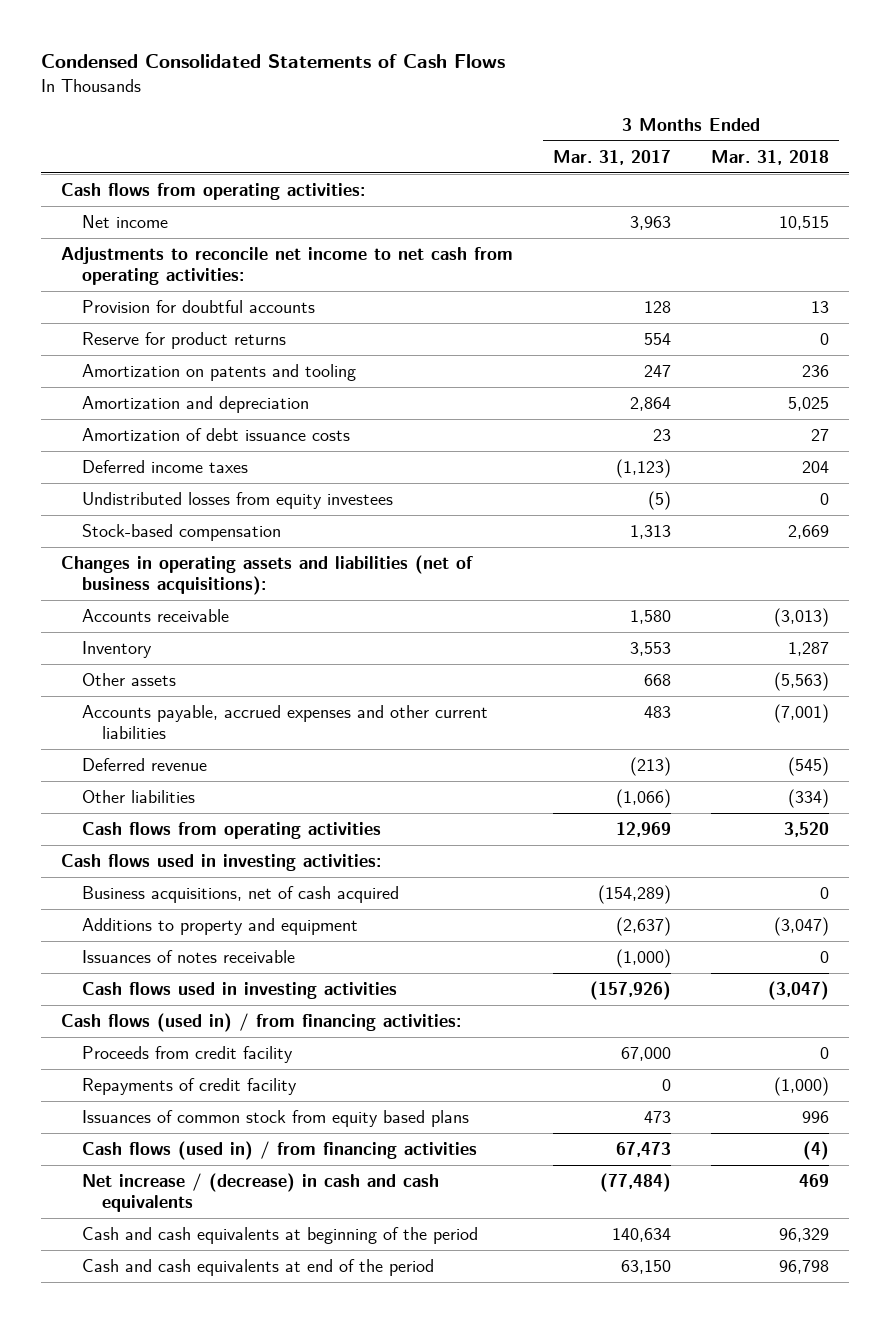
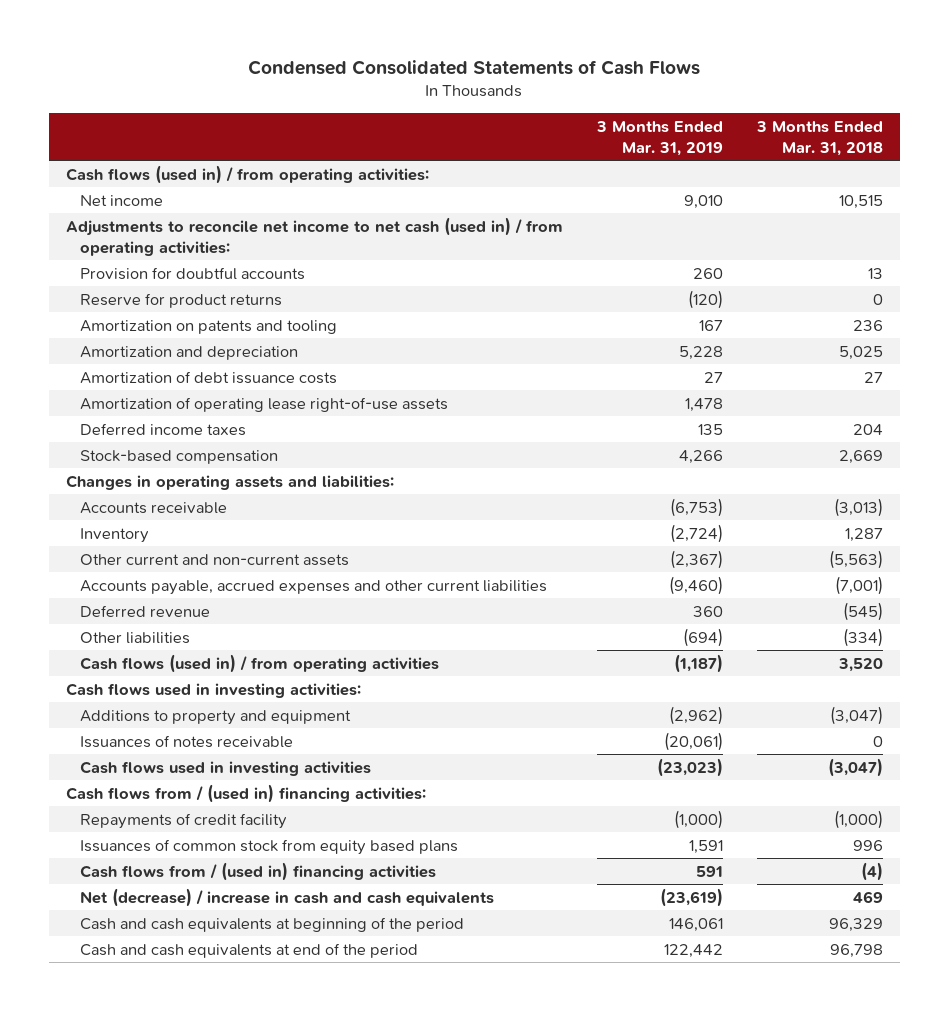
- | 3 Months Ended Mar. 31, 2017 | 3 Months Ended Mar. 31, 2018
+ | 3 Months Ended Mar. 31, 2019 | 3 Months Ended Mar. 31, 2018
- Cash flows from operating activities:
+ Cash flows (used in) / from operating activities:
- Adjustments to reconcile net income to net cash from operating activities:
+ Adjustments to reconcile net income to net cash (used in) / from operating activities:
+ Amortization of operating lease right-of-use assets | 1,478 |
- Undistributed losses from equity investees | (5) | 0
- Changes in operating assets and liabilities (net of business acquisitions):
+ Changes in operating assets and liabilities:
- Other assets | 668 | (5,563)
+ Other current and non-current assets | (2,367) | (5,563)
- Cash flows from operating activities | 12,969 | 3,520
+ Cash flows (used in) / from operating activities | (1,187) | 3,520
- Business acquisitions, net of cash acquired | (154,289) | 0
- Cash flows (used in) / from financing activities:
- Proceeds from credit facility | 67,000 | 0
+ Cash flows from / (used in) financing activities:
- Cash flows (used in) / from financing activities | 67,473 | (4)
- Net increase / (decrease) in cash and cash equivalents | (77,484) | 469
+ Cash flows from / (used in) financing activities | 591 | (4)
+ Net (decrease) / increase in cash and cash equivalents | (23,619) | 469

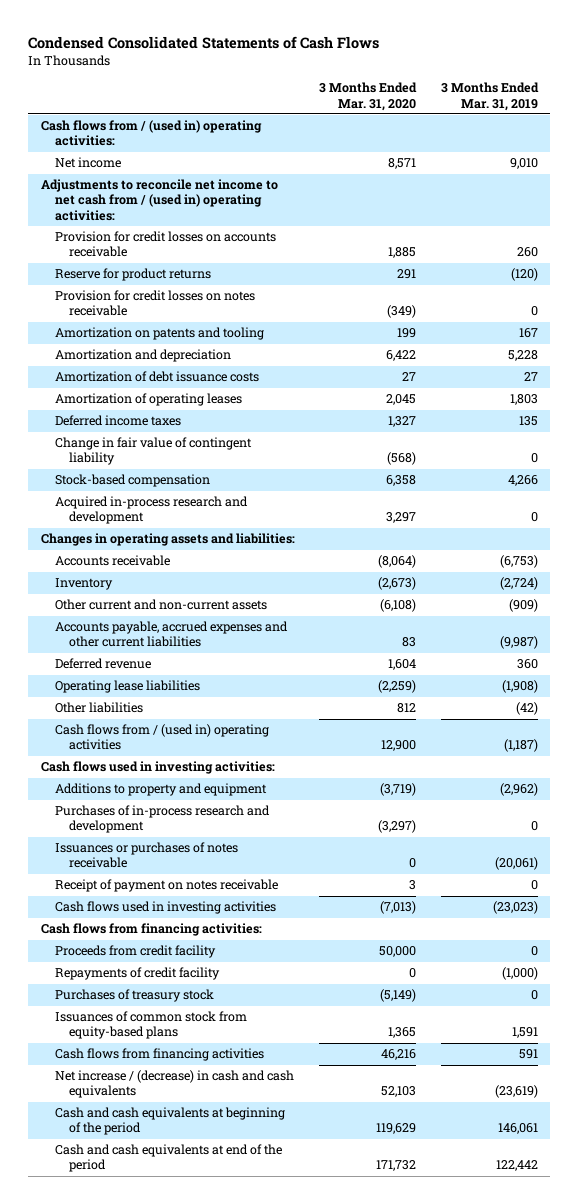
- | 3 Months Ended Mar. 31, 2019 | 3 Months Ended Mar. 31, 2018
+ | 3 Months Ended Mar. 31, 2020 | 3 Months Ended Mar. 31, 2019
- Cash flows (used in) / from operating activities:
+ Cash flows from / (used in) operating activities:
- Adjustments to reconcile net income to net cash (used in) / from operating activities:
- Provision for doubtful accounts | 260 | 13
+ Adjustments to reconcile net income to net cash from / (used in) operating activities:
+ Provision for credit losses on accounts receivable | 1,885 | 260
+ Provision for credit losses on notes receivable | (349) | 0
- Amortization of operating lease right-of-use assets | 1,478 |
+ Amortization of operating leases | 2,045 | 1,803
+ Change in fair value of contingent liability | (568) | 0
+ Acquired in-process research and development | 3,297 | 0
- Other current and non-current assets | (2,367) | (5,563)
- Accounts payable, accrued expenses and other current liabilities | (9,460) | (7,001)
+ Other current and non-current assets | (6,108) | (909)
+ Accounts payable, accrued expenses and other current liabilities | 83 | (9,987)
- Other liabilities | (694) | (334)
- Cash flows (used in) / from operating activities | (1,187) | 3,520
+ Operating lease liabilities | (2,259) | (1,908)
+ Other liabilities | 812 | (42)
+ Cash flows from / (used in) operating activities | 12,900 | (1,187)
- Issuances of notes receivable | (20,061) | 0
+ Purchases of in-process research and development | (3,297) | 0
+ Issuances or purchases of notes receivable | 0 | (20,061)
+ Receipt of payment on notes receivable | 3 | 0
- Cash flows from / (used in) financing activities:
+ Cash flows from financing activities:
+ Proceeds from credit facility | 50,000 | 0
- Issuances of common stock from equity based plans | 1,591 | 996
- Cash flows from / (used in) financing activities | 591 | (4)
- Net (decrease) / increase in cash and cash equivalents | (23,619) | 469
+ Purchases of treasury stock | (5,149) | 0
+ Issuances of common stock from equity-based plans | 1,365 | 1,591
+ Cash flows from financing activities | 46,216 | 591
+ Net increase / (decrease) in cash and cash equivalents | 52,103 | (23,619)

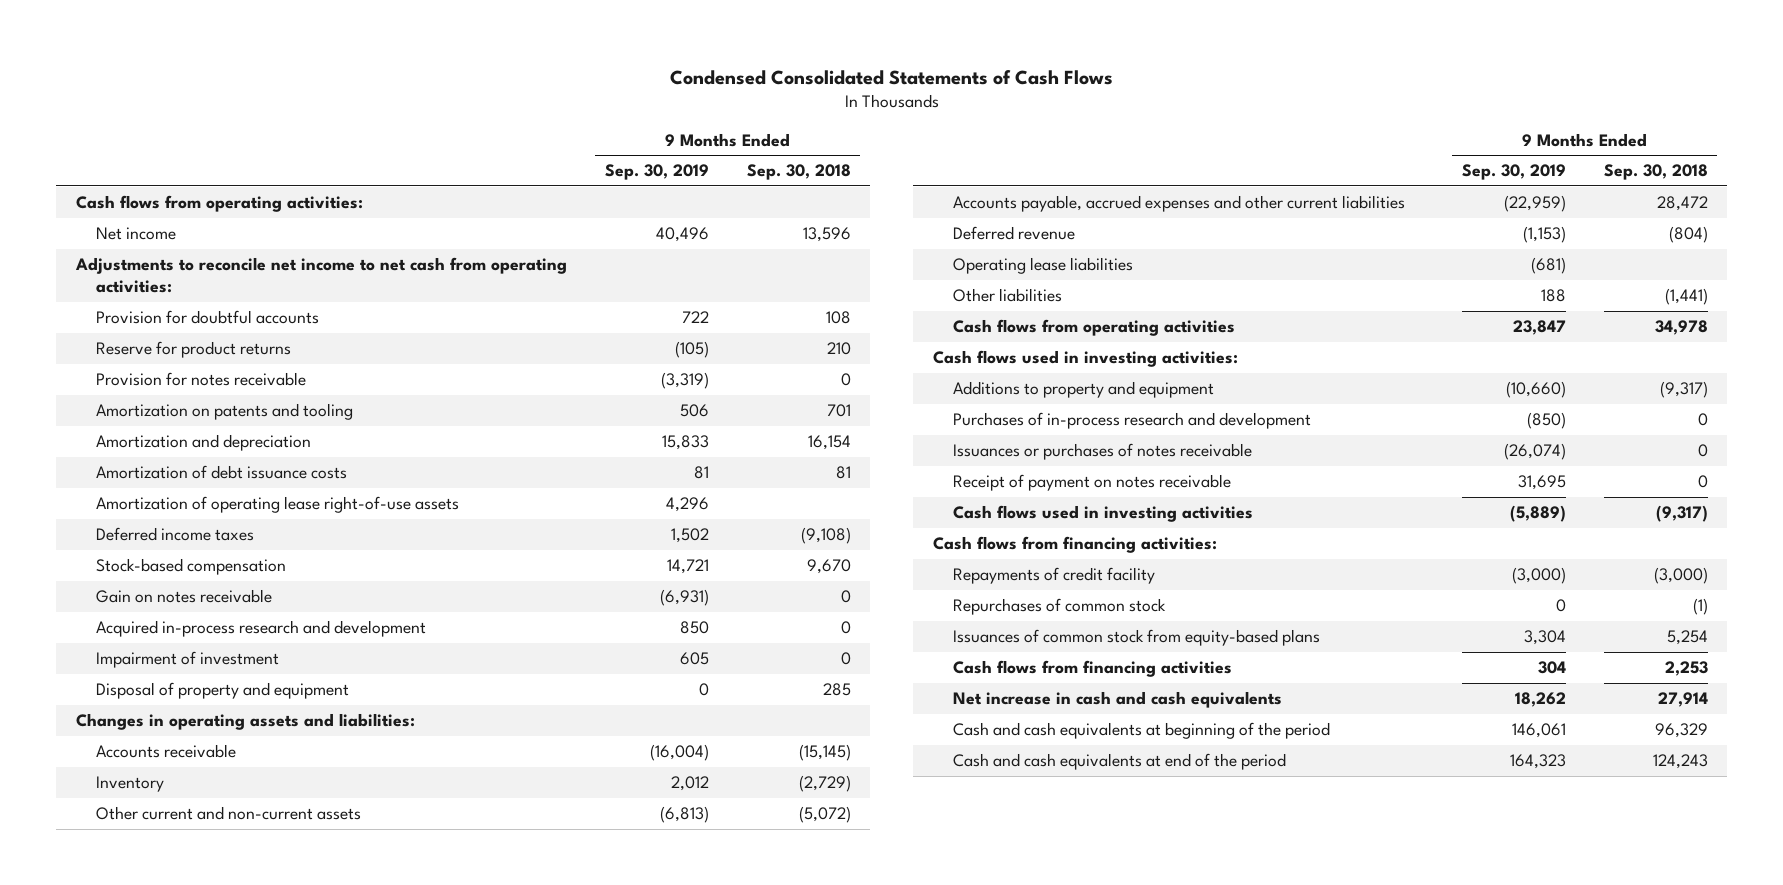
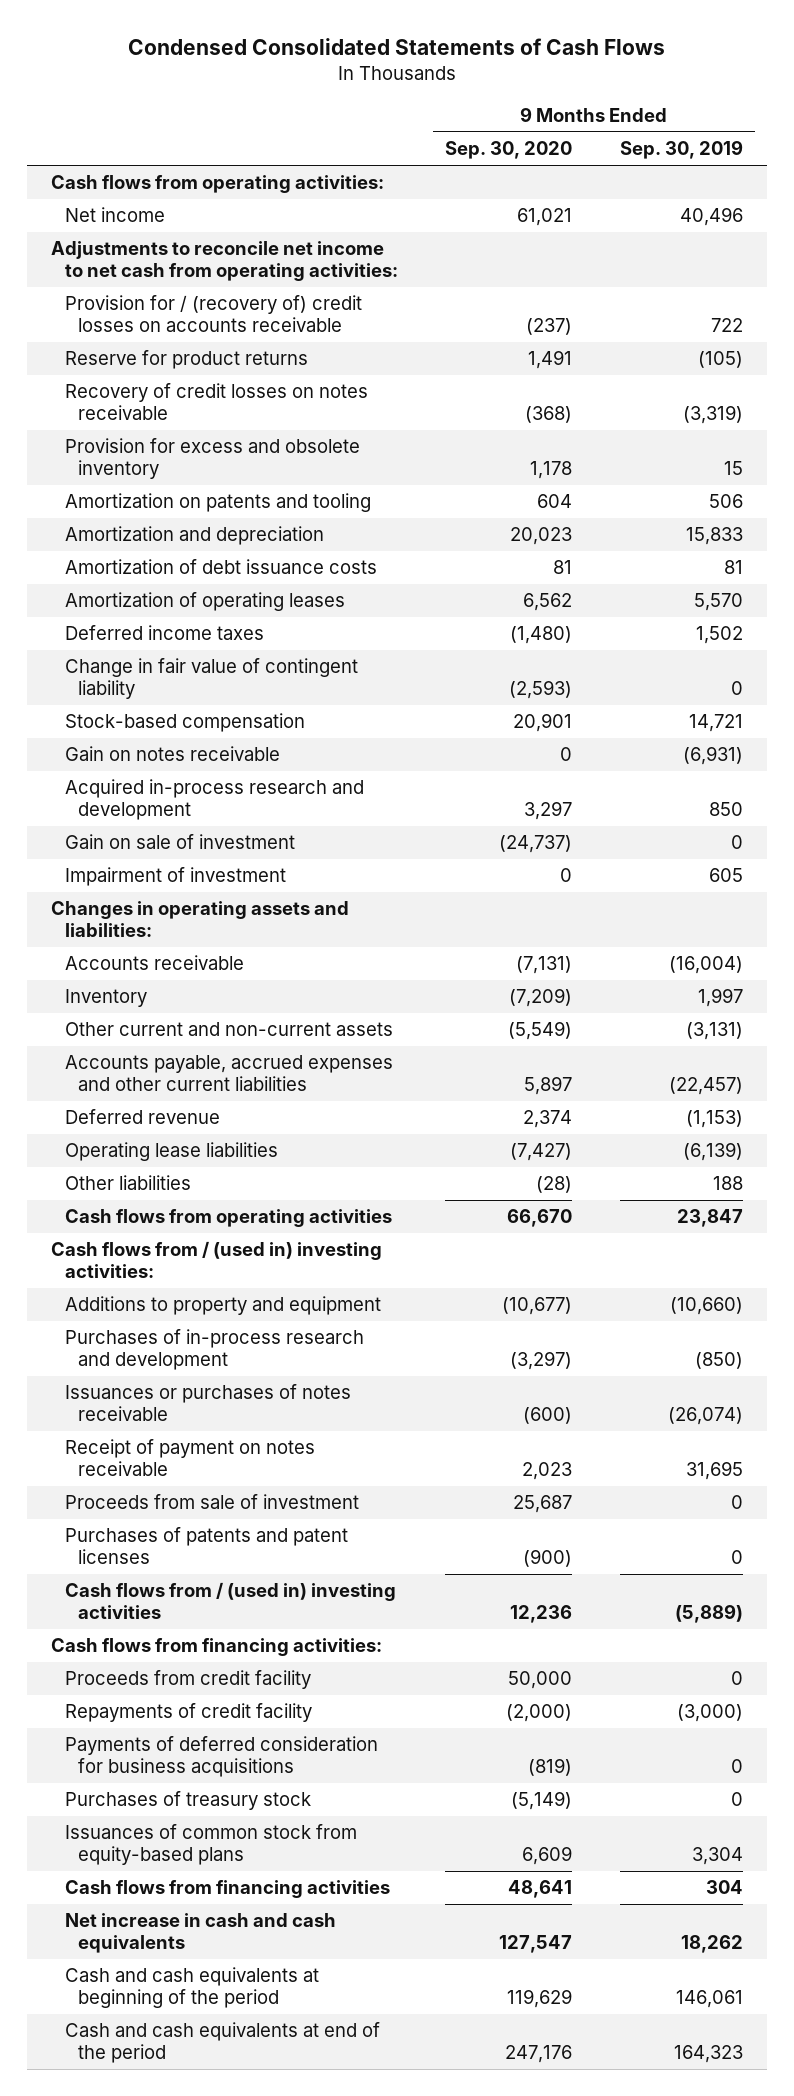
- | 9 Months Ended Sep. 30, 2019 | 9 Months Ended Sep. 30, 2018
+ | 9 Months Ended Sep. 30, 2020 | 9 Months Ended Sep. 30, 2019
- Provision for doubtful accounts | 722 | 108
+ Provision for / (recovery of) credit losses on accounts receivable | (237) | 722
- Provision for notes receivable | (3,319) | 0
+ Recovery of credit losses on notes receivable | (368) | (3,319)
+ Provision for excess and obsolete inventory | 1,178 | 15
- Amortization of operating lease right-of-use assets | 4,296 |
+ Amortization of operating leases | 6,562 | 5,570
+ Change in fair value of contingent liability | (2,593) | 0
+ Gain on sale of investment | (24,737) | 0
- Disposal of property and equipment | 0 | 285
- Inventory | 2,012 | (2,729)
- Other current and non-current assets | (6,813) | (5,072)
- Accounts payable, accrued expenses and other current liabilities | (22,959) | 28,472
+ Inventory | (7,209) | 1,997
+ Other current and non-current assets | (5,549) | (3,131)
+ Accounts payable, accrued expenses and other current liabilities | 5,897 | (22,457)
- Operating lease liabilities | (681) |
+ Operating lease liabilities | (7,427) | (6,139)
- Cash flows used in investing activities:
+ Cash flows from / (used in) investing activities:
- Cash flows used in investing activities | (5,889) | (9,317)
+ Proceeds from sale of investment | 25,687 | 0
+ Purchases of patents and patent licenses | (900) | 0
+ Cash flows from / (used in) investing activities | 12,236 | (5,889)
+ Proceeds from credit facility | 50,000 | 0
- Repurchases of common stock | 0 | (1)
+ Payments of deferred consideration for business acquisitions | (819) | 0
+ Purchases of treasury stock | (5,149) | 0

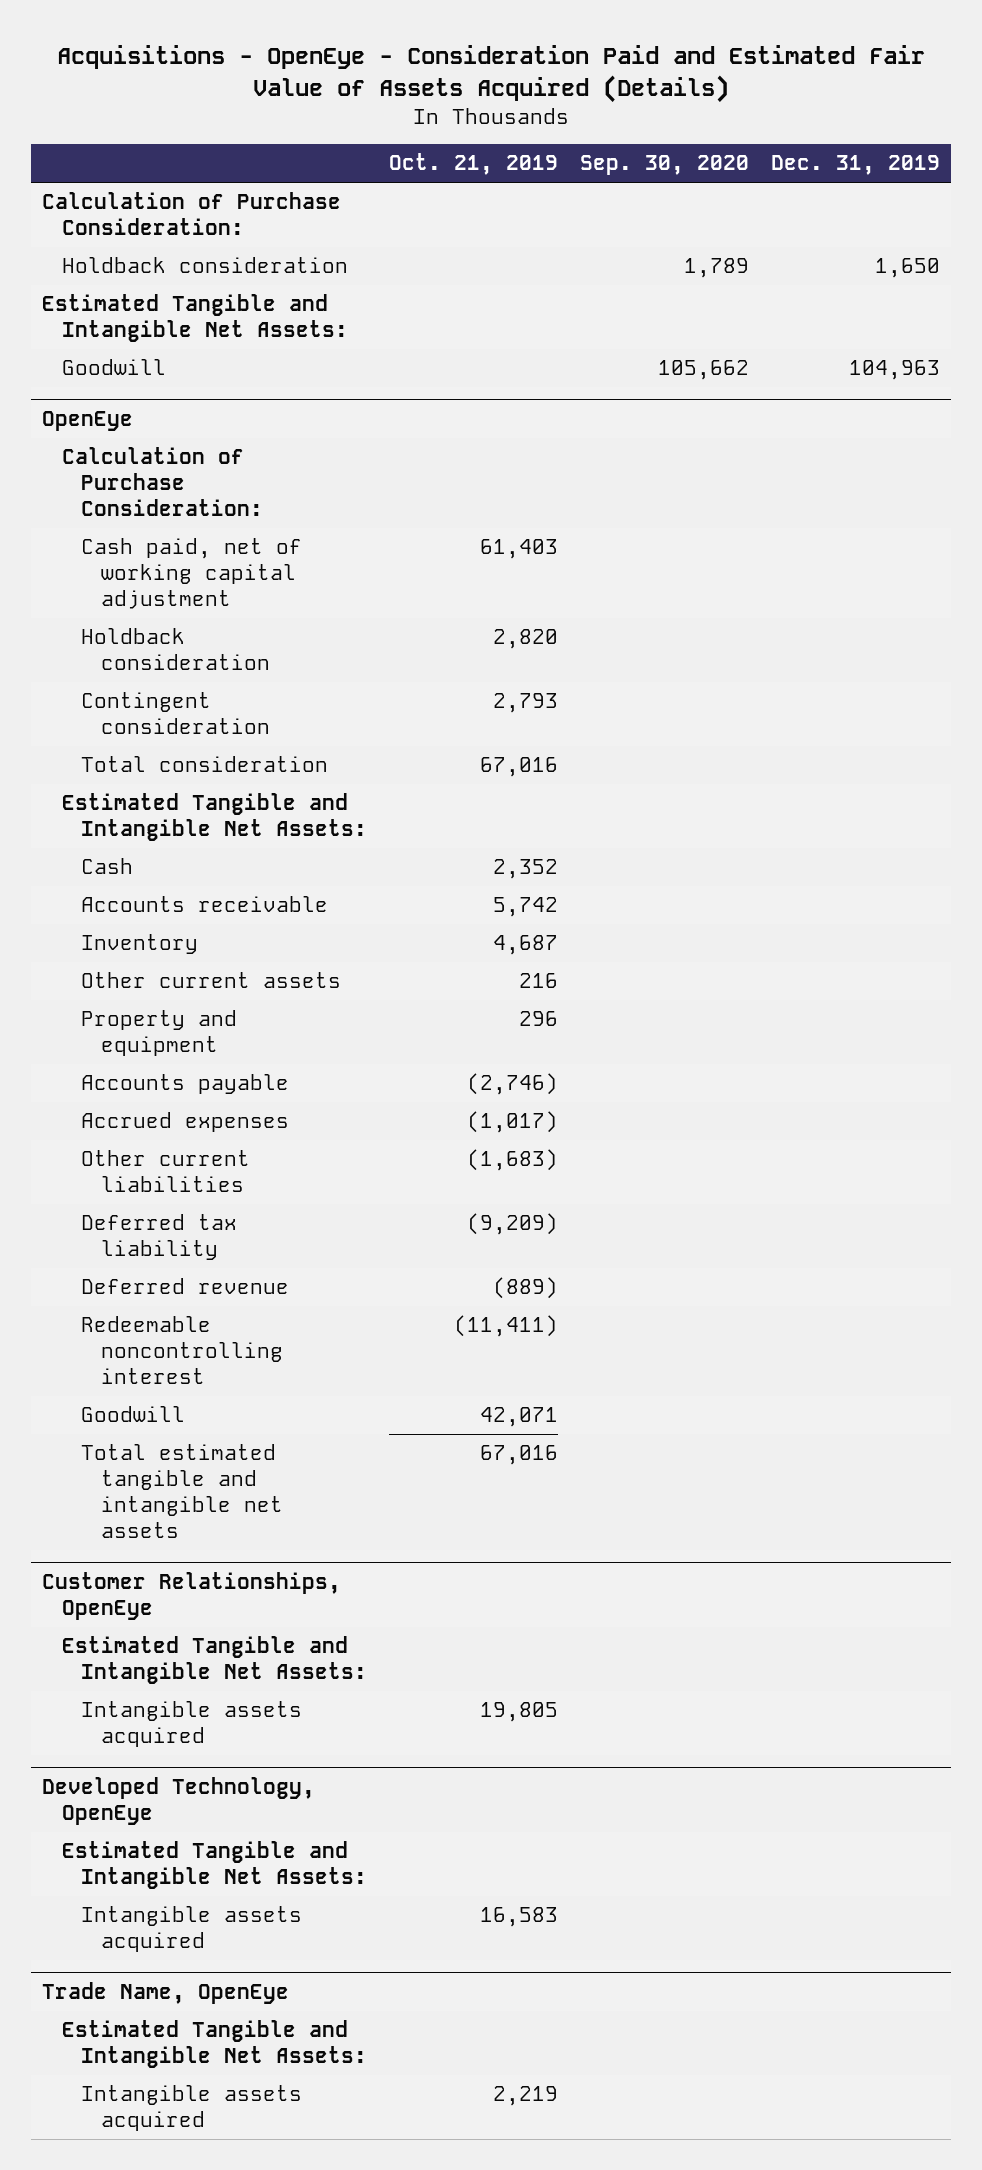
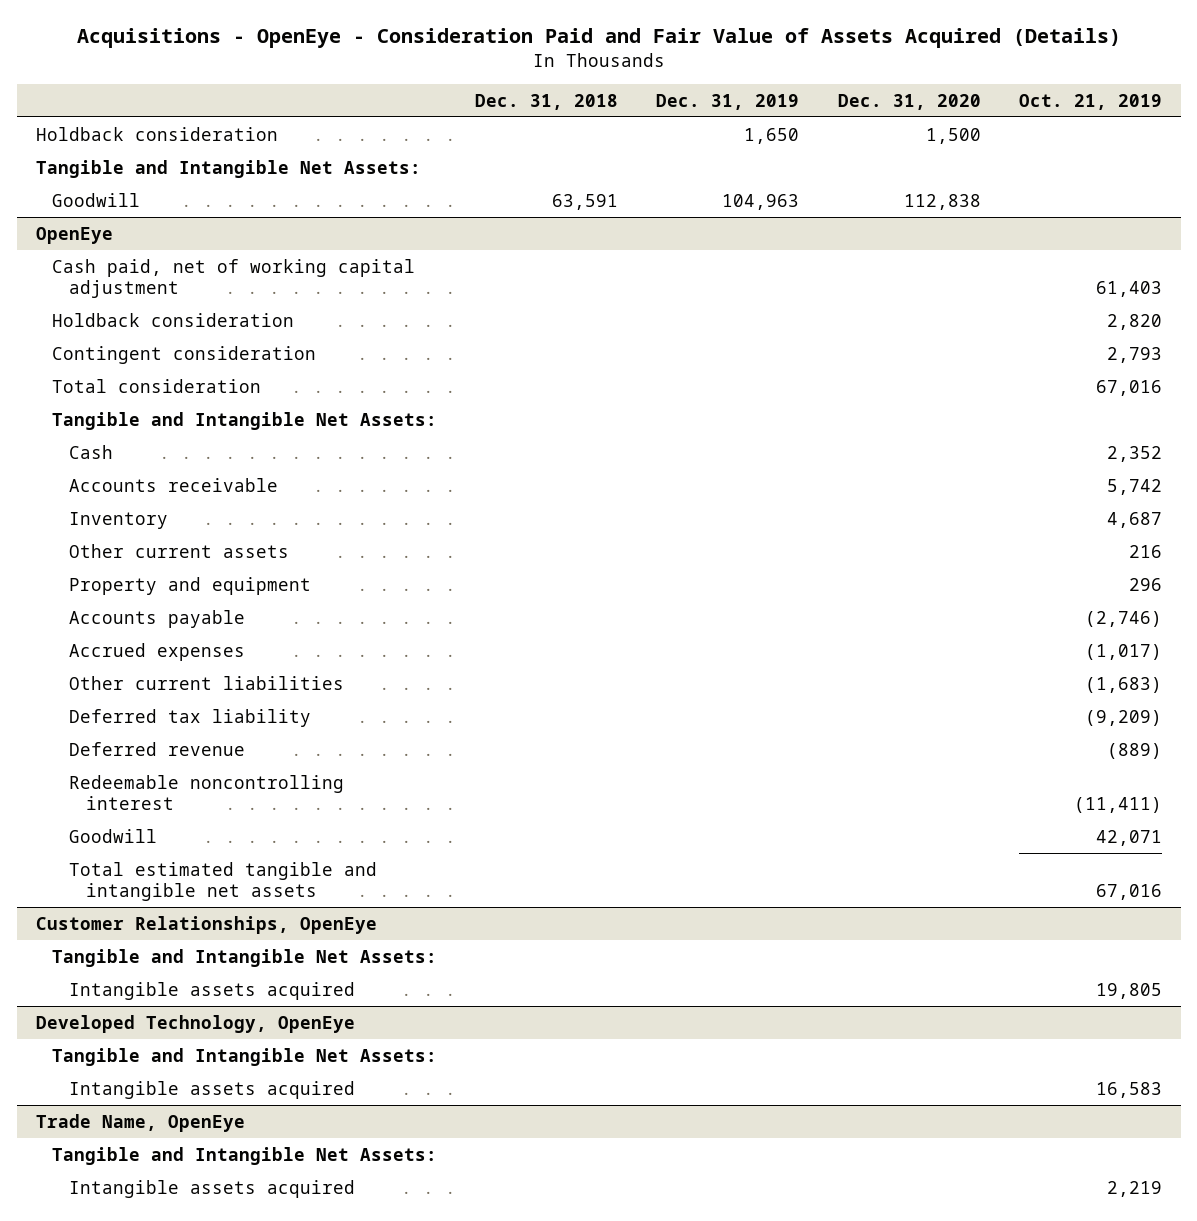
- Acquisitions - OpenEye - Consideration Paid and Estimated Fair Value of Assets Acquired (Details)
+ Acquisitions - OpenEye - Consideration Paid and Fair Value of Assets Acquired (Details)
- | Oct. 21, 2019 | Sep. 30, 2020 | Dec. 31, 2019
+ | Dec. 31, 2018 | Dec. 31, 2019 | Dec. 31, 2020 | Oct. 21, 2019
- Calculation of Purchase Consideration:
- Estimated Tangible and Intangible Net Assets:
+ Tangible and Intangible Net Assets:
@ OpenEye
- Calculation of Purchase Consideration:
- Estimated Tangible and Intangible Net Assets:
+ Tangible and Intangible Net Assets:
@ Customer Relationships, OpenEye
- Estimated Tangible and Intangible Net Assets:
+ Tangible and Intangible Net Assets:
@ Developed Technology, OpenEye
- Estimated Tangible and Intangible Net Assets:
+ Tangible and Intangible Net Assets:
@ Trade Name, OpenEye
- Estimated Tangible and Intangible Net Assets:
+ Tangible and Intangible Net Assets:

